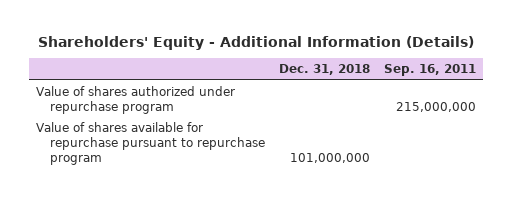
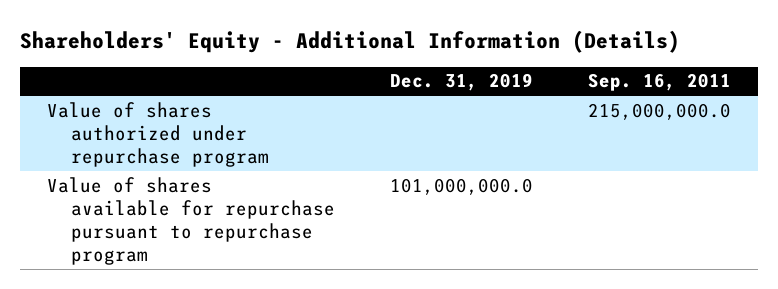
- | Dec. 31, 2018 | Sep. 16, 2011
+ | Dec. 31, 2019 | Sep. 16, 2011
- Value of shares authorized under repurchase program | | 215,000,000
+ Value of shares authorized under repurchase program | | 215,000,000.0

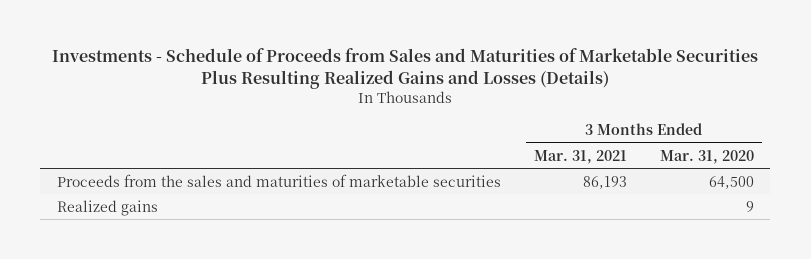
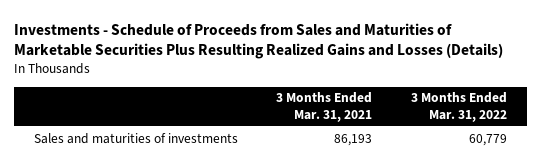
- | 3 Months Ended Mar. 31, 2021 | 3 Months Ended Mar. 31, 2020
+ | 3 Months Ended Mar. 31, 2021 | 3 Months Ended Mar. 31, 2022
- Proceeds from the sales and maturities of marketable securities | 86,193 | 64,500
- Realized gains | | 9
+ Sales and maturities of investments | 86,193 | 60,779

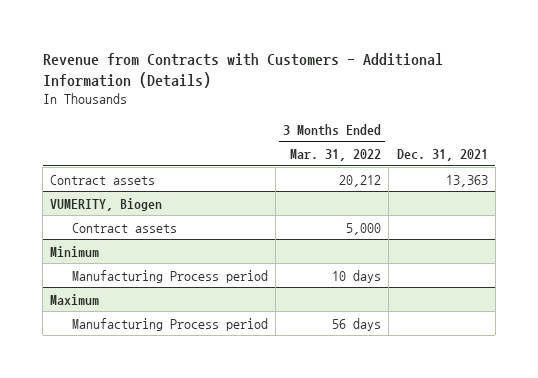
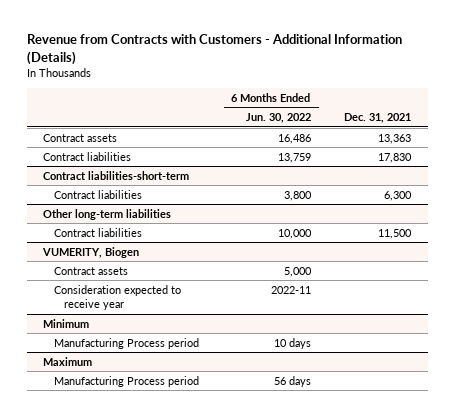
- | 3 Months Ended Mar. 31, 2022 | Dec. 31, 2021
+ | 6 Months Ended Jun. 30, 2022 | Dec. 31, 2021
+ Contract liabilities | 13,759 | 17,830
+ Contract liabilities-short-term
+ Contract liabilities | 3,800 | 6,300
+ Other long-term liabilities
+ Contract liabilities | 10,000 | 11,500
@ VUMERITY, Biogen
+ Consideration expected to receive year | 2022-11 |

